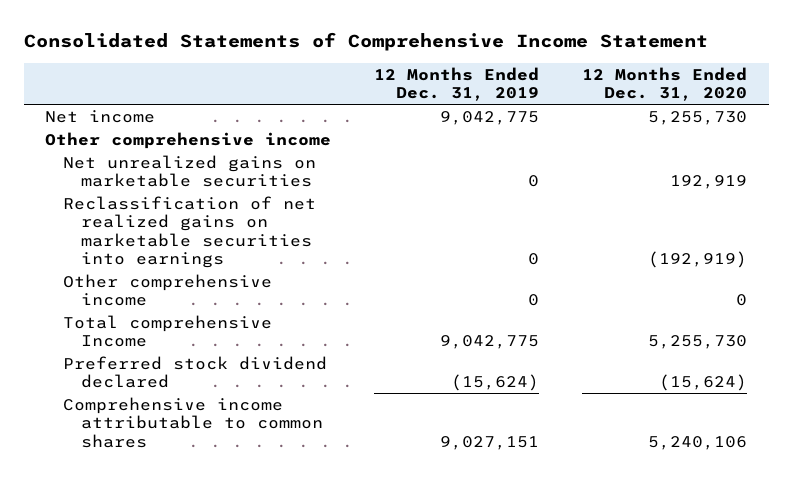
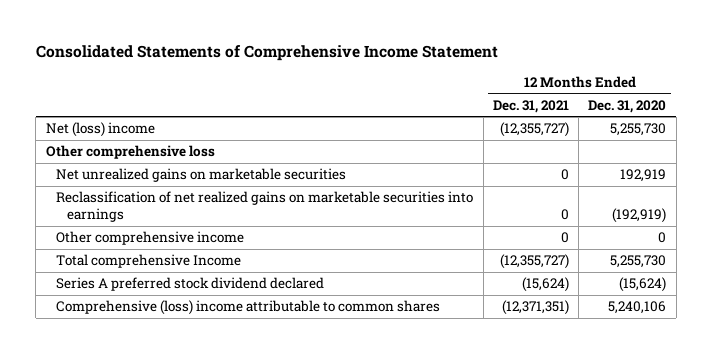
- | 12 Months Ended Dec. 31, 2019 | 12 Months Ended Dec. 31, 2020
+ | 12 Months Ended Dec. 31, 2021 | 12 Months Ended Dec. 31, 2020
- Net income | 9,042,775 | 5,255,730
- Other comprehensive income
+ Net (loss) income | (12,355,727) | 5,255,730
+ Other comprehensive loss
- Preferred stock dividend declared | (15,624) | (15,624)
- Comprehensive income attributable to common shares | 9,027,151 | 5,240,106
+ Series A preferred stock dividend declared | (15,624) | (15,624)
+ Comprehensive (loss) income attributable to common shares | (12,371,351) | 5,240,106

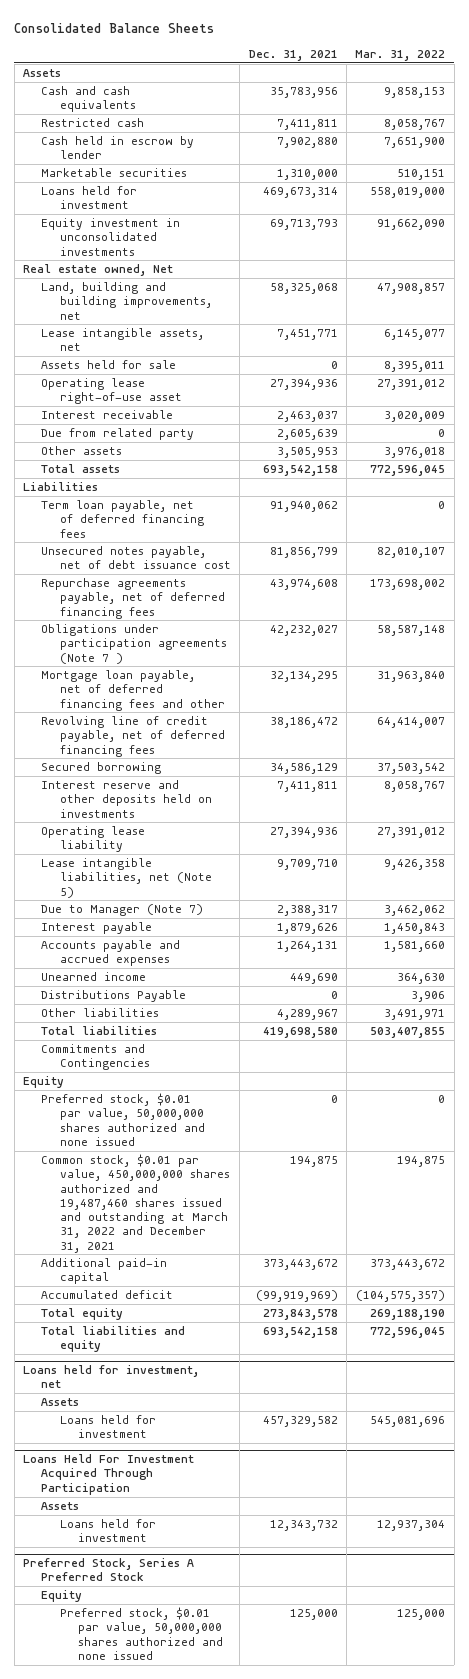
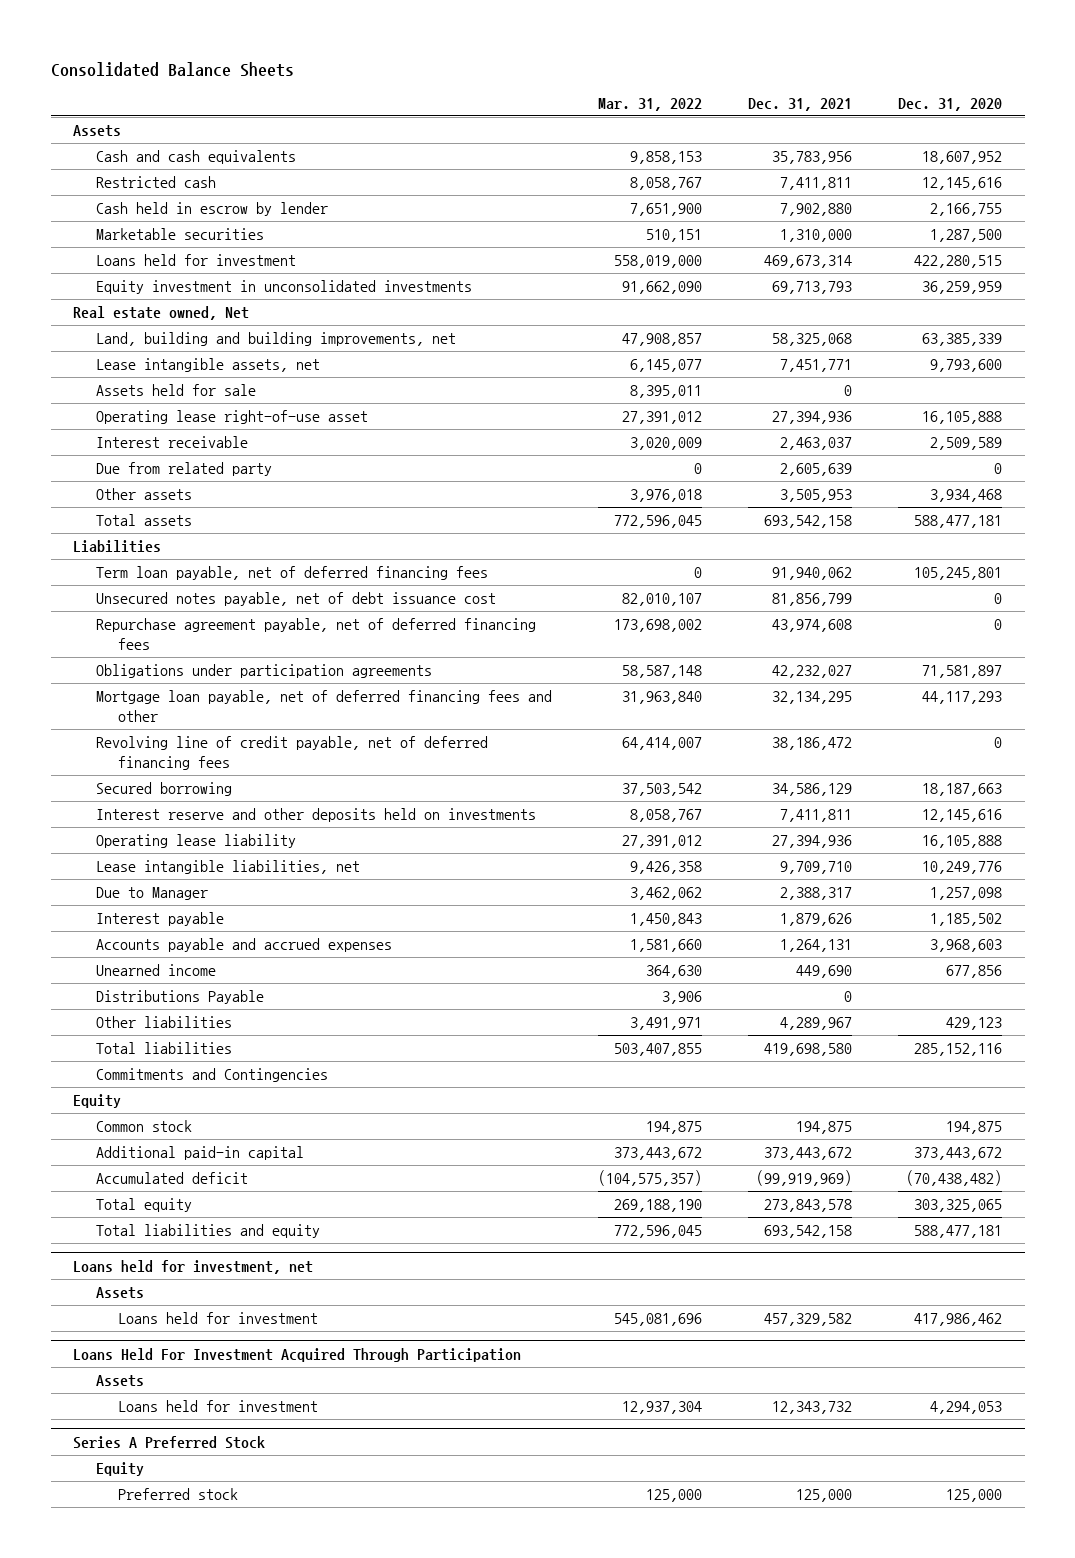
- | Dec. 31, 2021 | Mar. 31, 2022
+ | Mar. 31, 2022 | Dec. 31, 2021 | Dec. 31, 2020
- Repurchase agreements payable, net of deferred financing fees | 43,974,608 | 173,698,002
- Obligations under participation agreements (Note 7 ) | 42,232,027 | 58,587,148
+ Repurchase agreement payable, net of deferred financing fees | 173,698,002 | 43,974,608 | 0
+ Obligations under participation agreements | 58,587,148 | 42,232,027 | 71,581,897
- Lease intangible liabilities, net (Note 5) | 9,709,710 | 9,426,358
- Due to Manager (Note 7) | 2,388,317 | 3,462,062
+ Lease intangible liabilities, net | 9,426,358 | 9,709,710 | 10,249,776
+ Due to Manager | 3,462,062 | 2,388,317 | 1,257,098
- Preferred stock, $0.01 par value, 50,000,000 shares authorized and none issued | 0 | 0
- Common stock, $0.01 par value, 450,000,000 shares authorized and 19,487,460 shares issued and outstanding at March 31, 2022 and December 31, 2021 | 194,875 | 194,875
+ Common stock | 194,875 | 194,875 | 194,875
- Preferred Stock, Series A Preferred Stock
+ Series A Preferred Stock
- Preferred stock, $0.01 par value, 50,000,000 shares authorized and none issued | 125,000 | 125,000
+ Preferred stock | 125,000 | 125,000 | 125,000

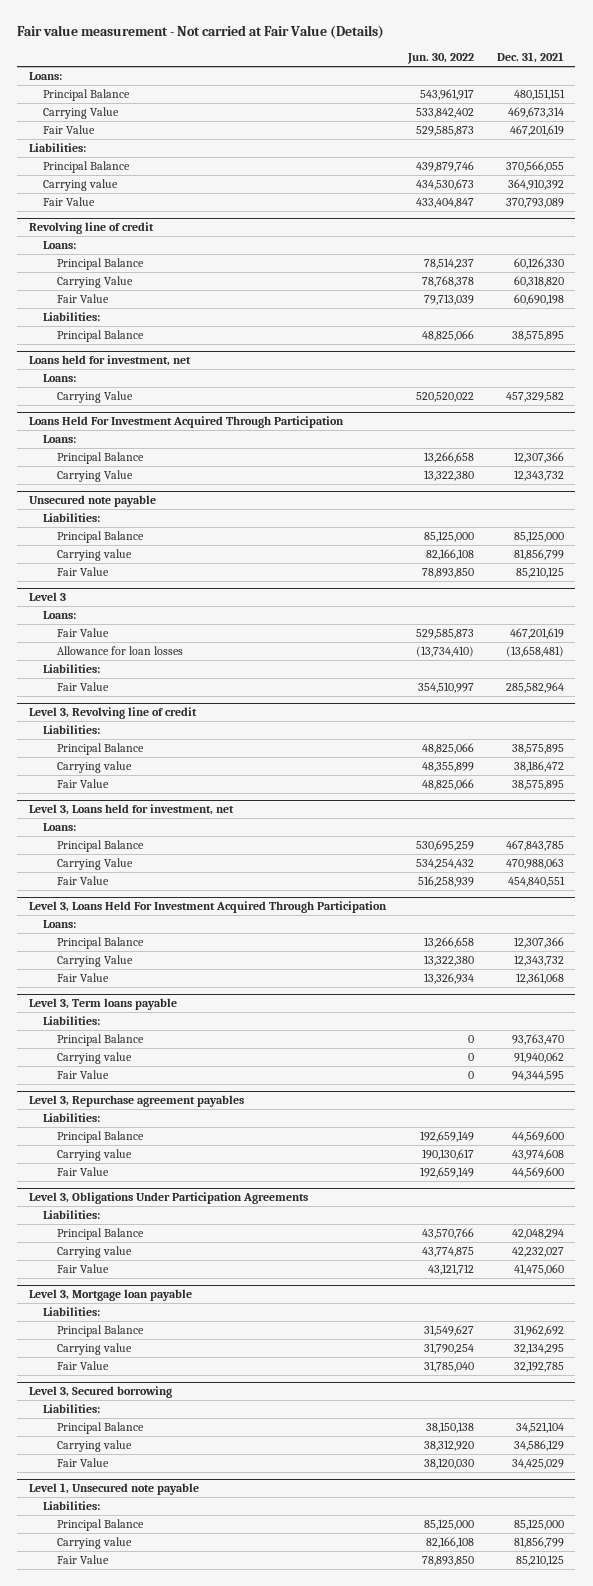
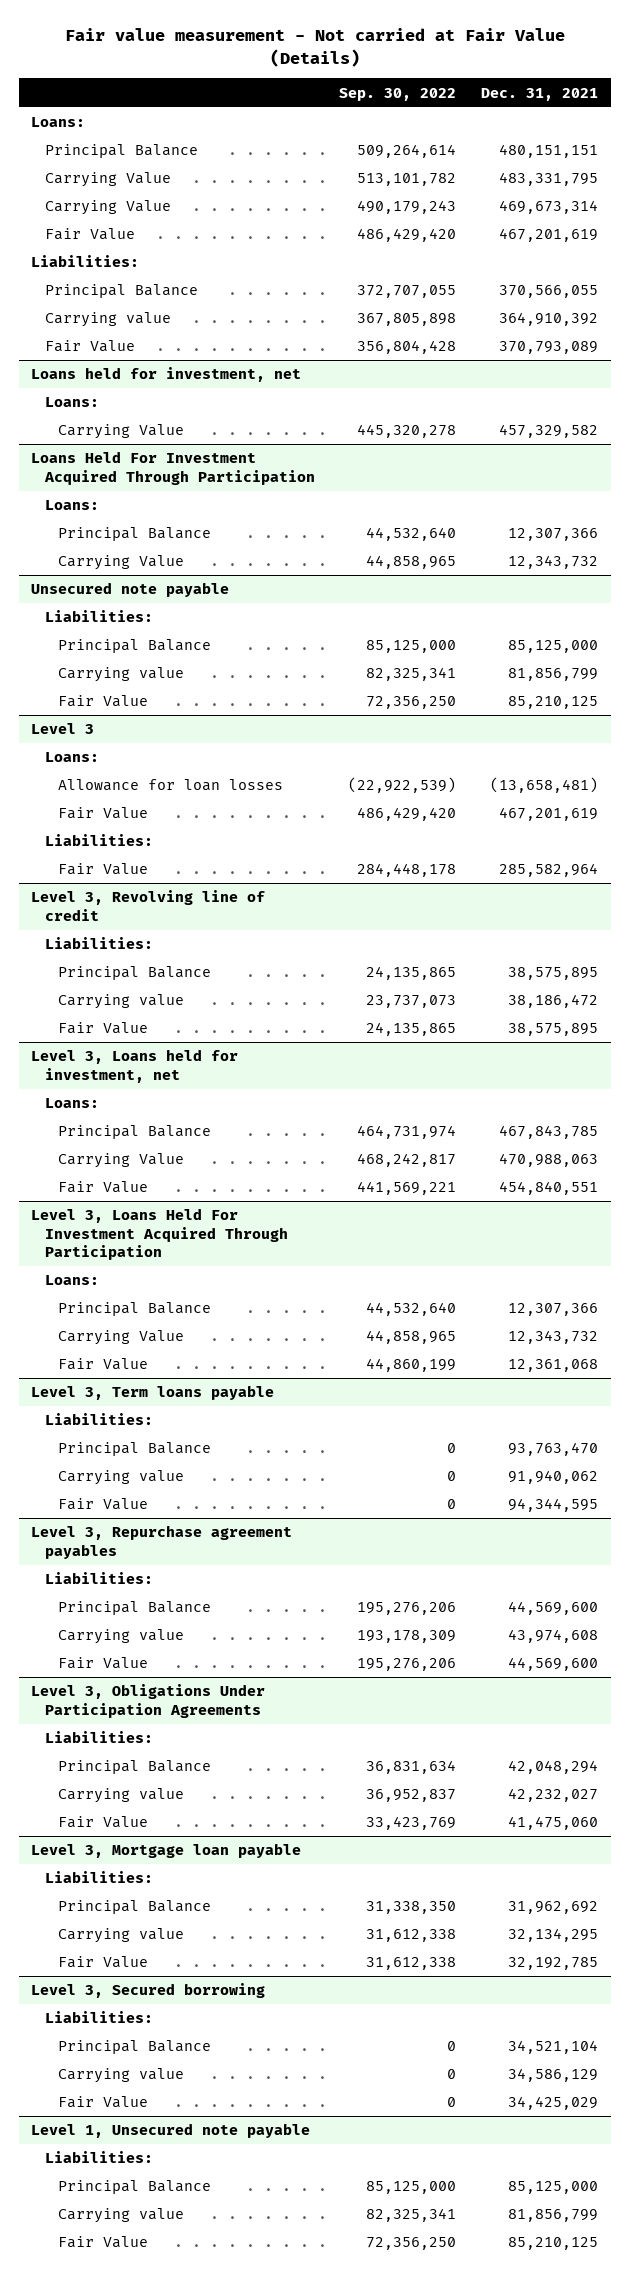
- | Jun. 30, 2022 | Dec. 31, 2021
+ | Sep. 30, 2022 | Dec. 31, 2021
+ Carrying Value | 513,101,782 | 483,331,795
- Revolving line of credit
- Loans:
- Principal Balance | 78,514,237 | 60,126,330
- Carrying Value | 78,768,378 | 60,318,820
- Fair Value | 79,713,039 | 60,690,198
- Liabilities:
- Principal Balance | 48,825,066 | 38,575,895
@ Level 3
moved down: Fair Value | 486,429,420 | 467,201,619

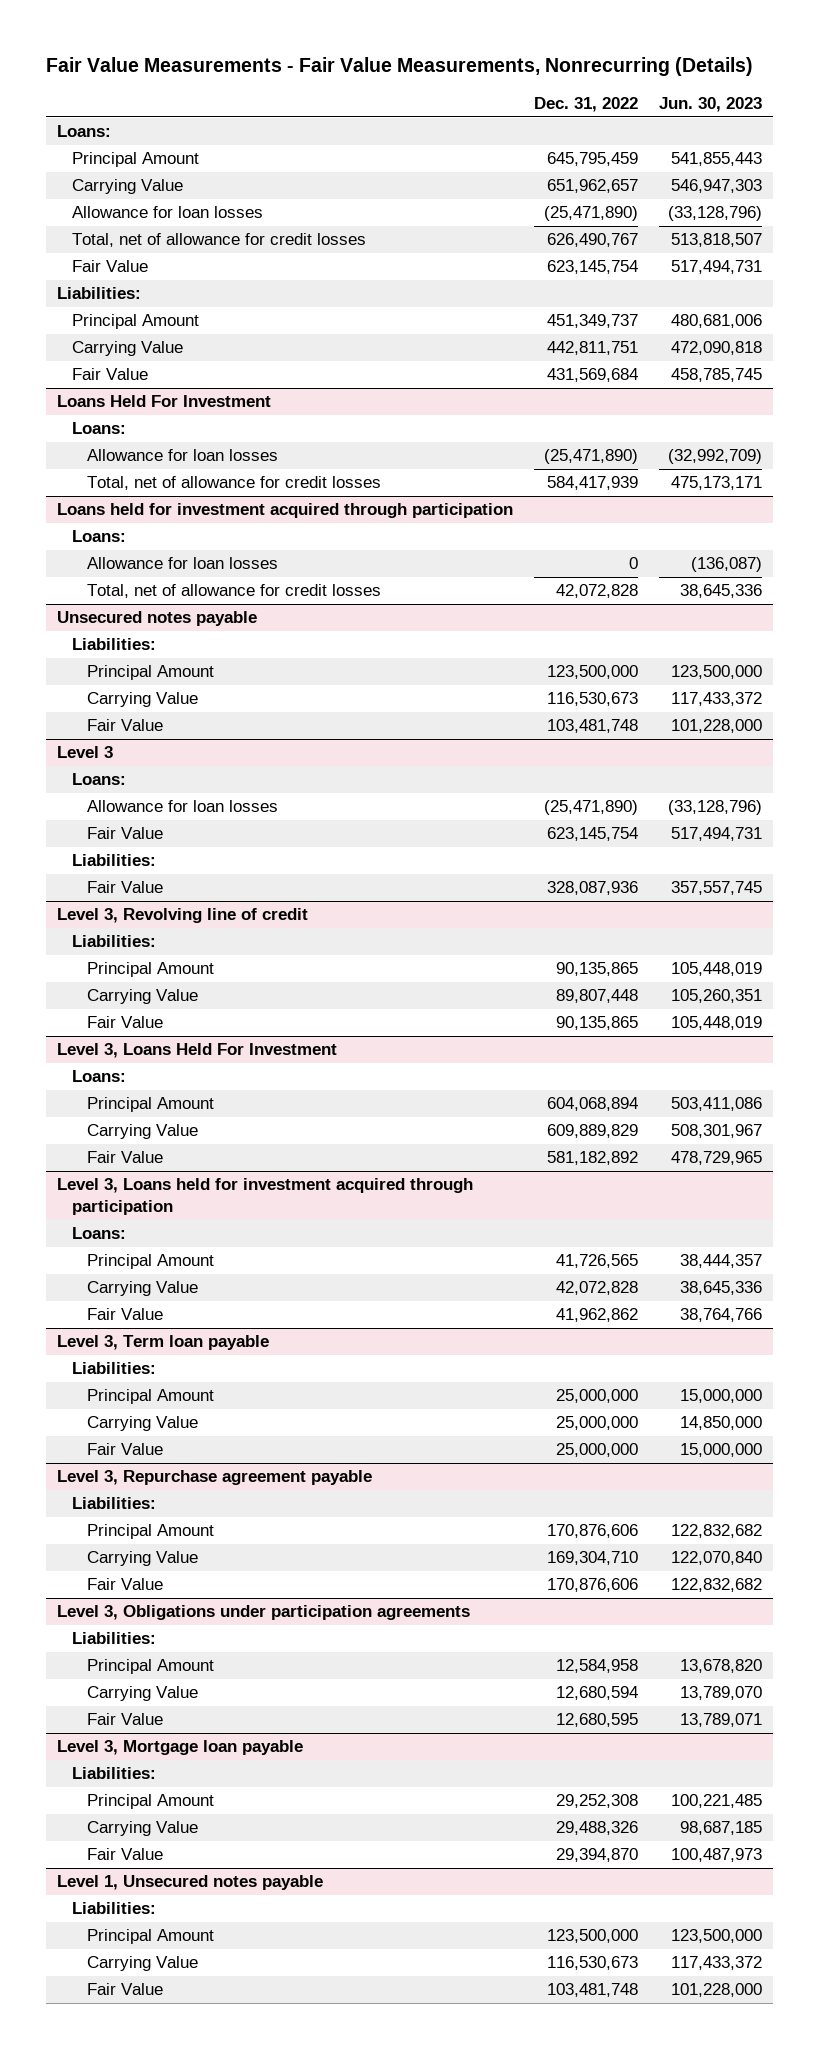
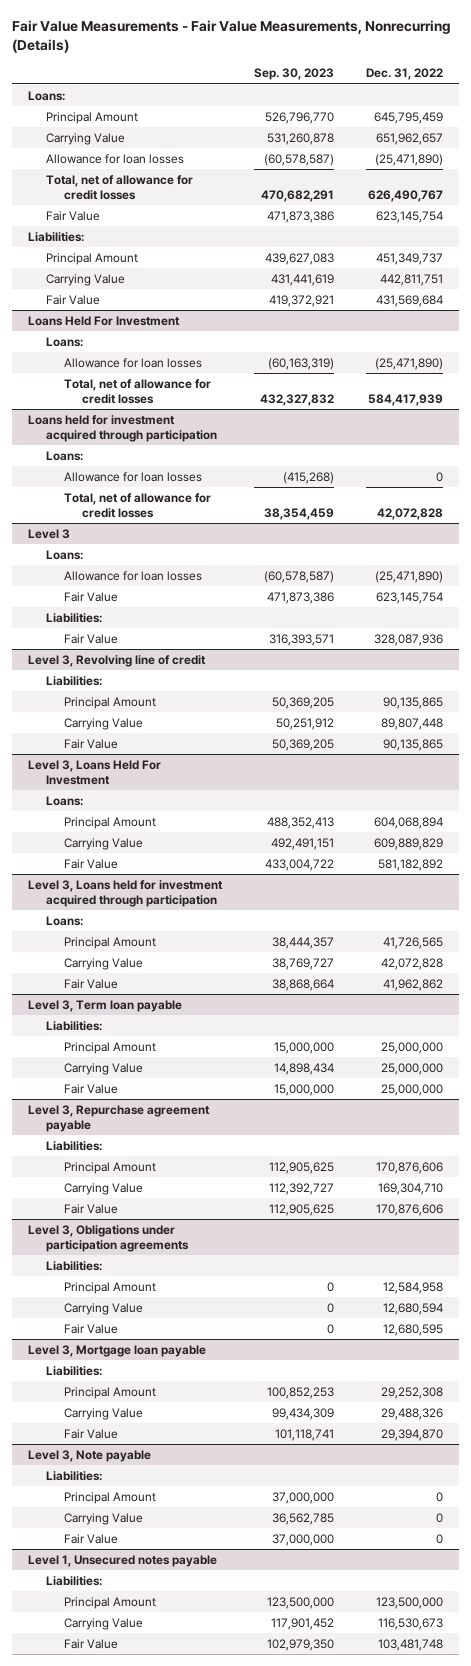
- | Dec. 31, 2022 | Jun. 30, 2023
+ | Sep. 30, 2023 | Dec. 31, 2022
- Unsecured notes payable
- Liabilities:
- Principal Amount | 123,500,000 | 123,500,000
- Carrying Value | 116,530,673 | 117,433,372
- Fair Value | 103,481,748 | 101,228,000
+ Level 3, Note payable
+ Liabilities:
+ Principal Amount | 37,000,000 | 0
+ Carrying Value | 36,562,785 | 0
+ Fair Value | 37,000,000 | 0

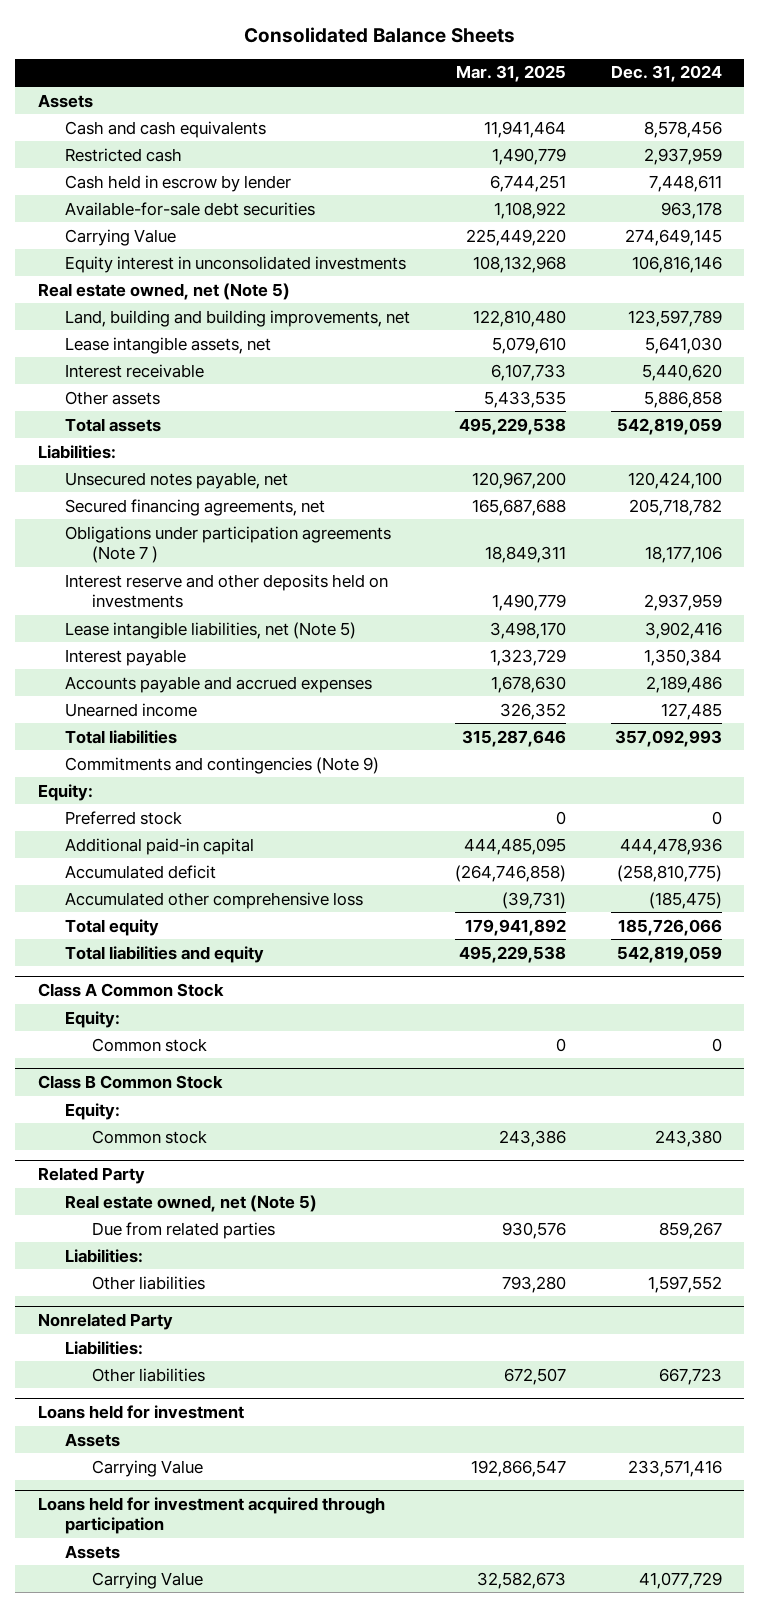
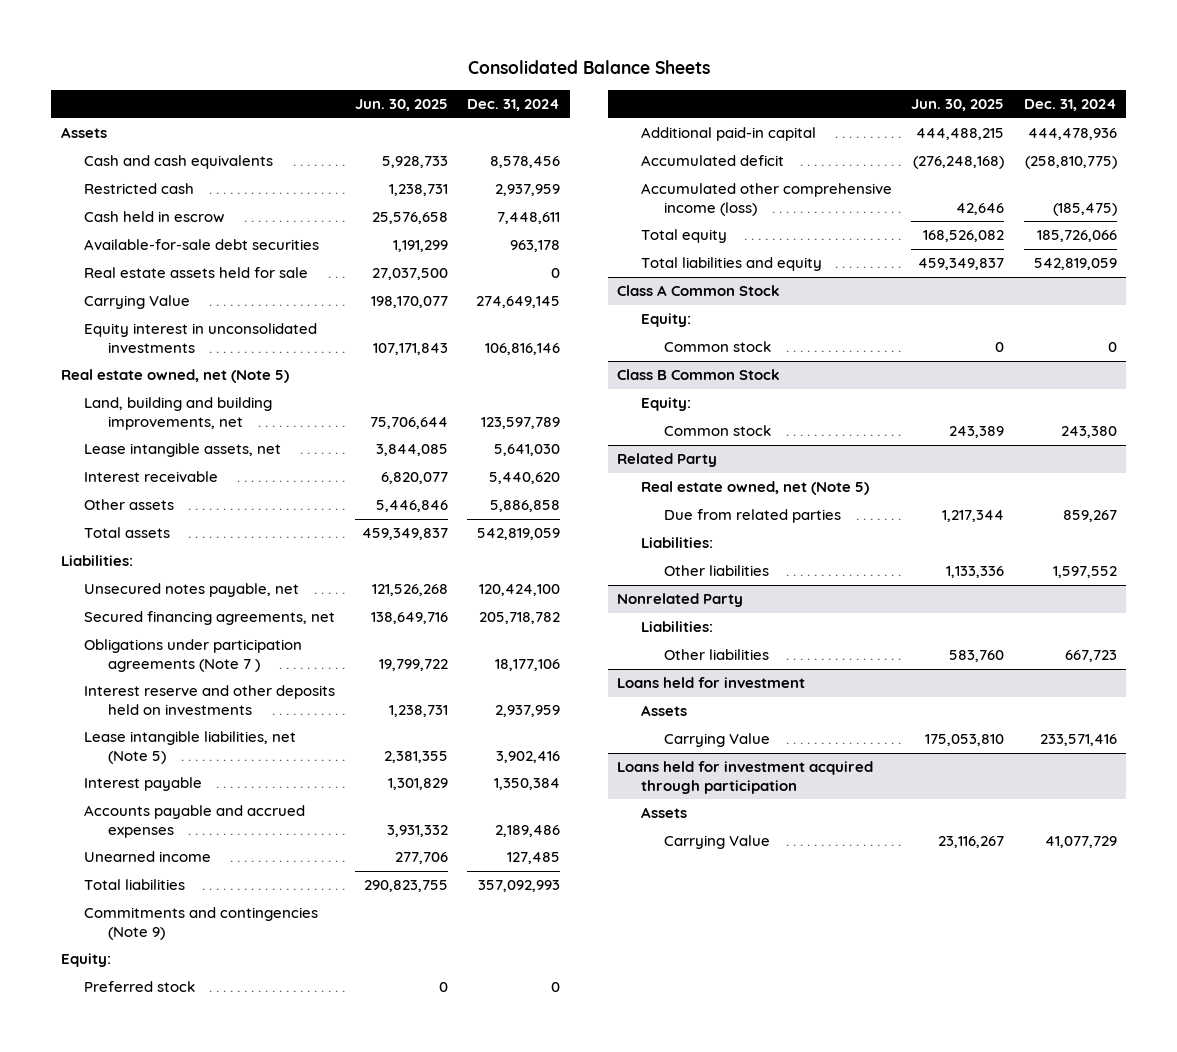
- | Mar. 31, 2025 | Dec. 31, 2024
+ | Jun. 30, 2025 | Dec. 31, 2024
- Cash held in escrow by lender | 6,744,251 | 7,448,611
+ Cash held in escrow | 25,576,658 | 7,448,611
+ Real estate assets held for sale | 27,037,500 | 0
- Accumulated other comprehensive loss | (39,731) | (185,475)
+ Accumulated other comprehensive income (loss) | 42,646 | (185,475)

